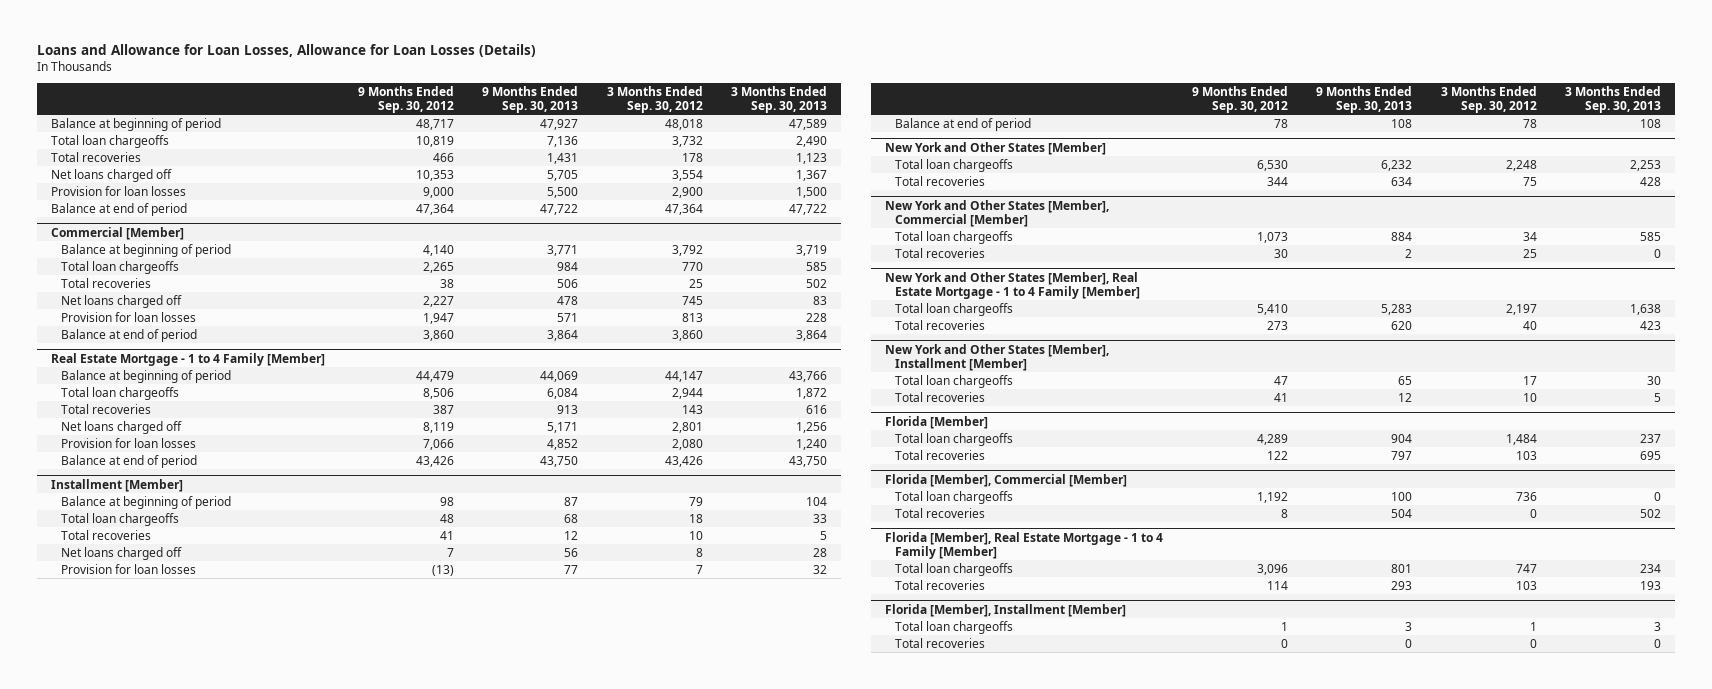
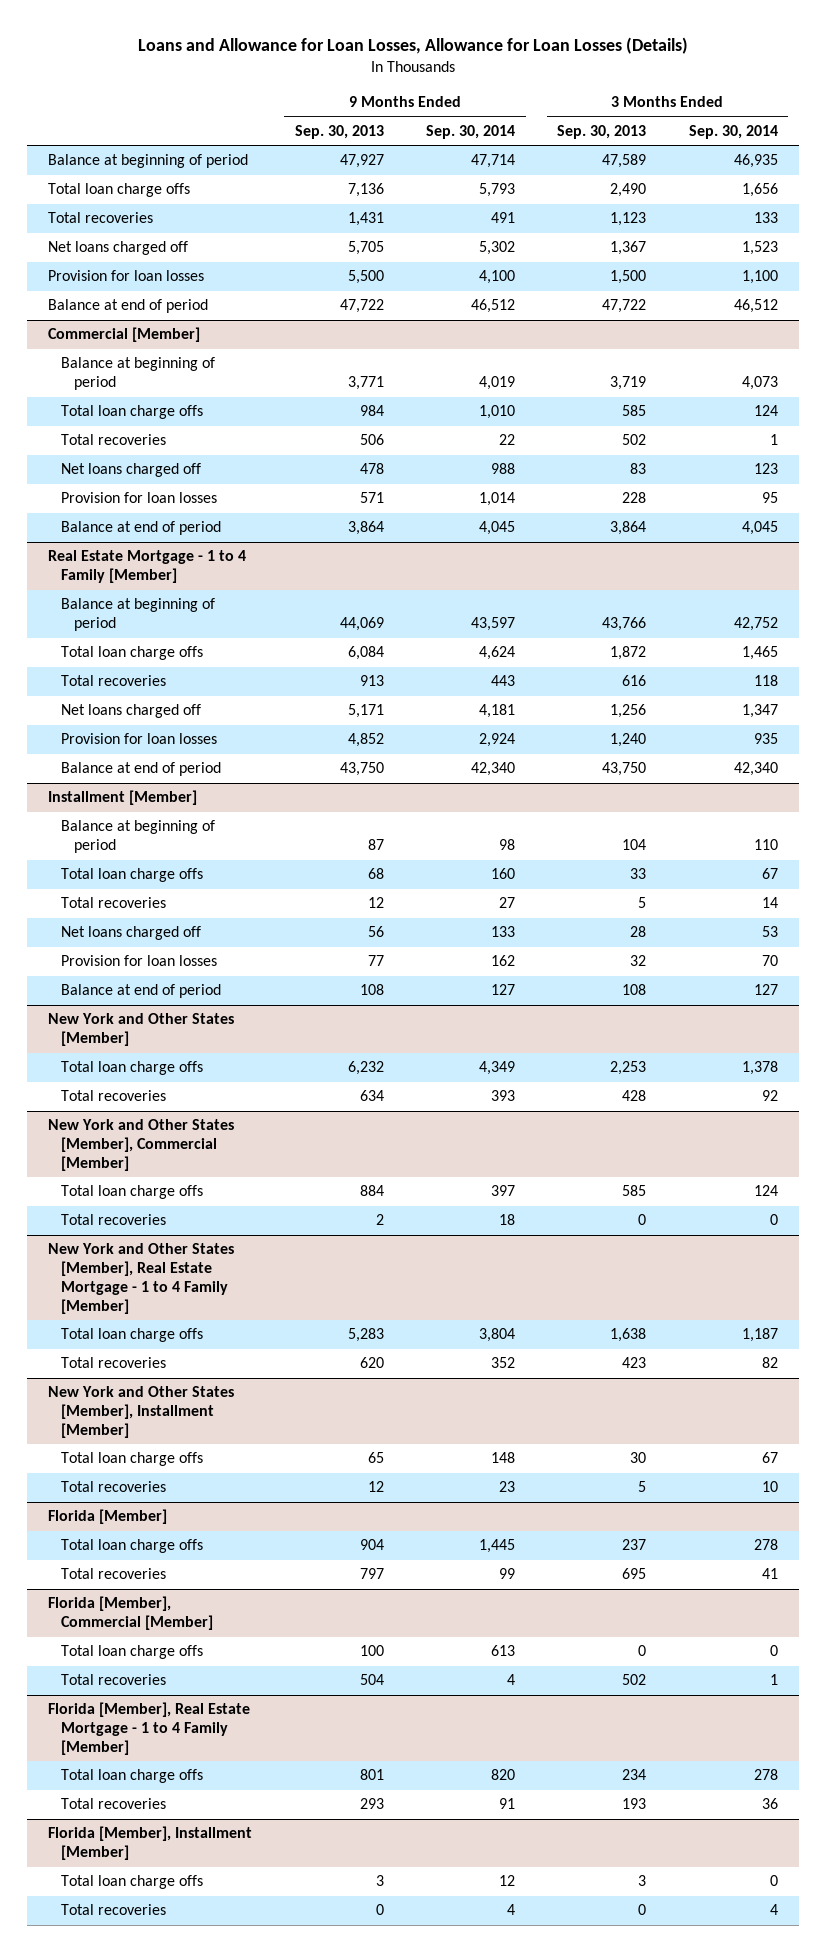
- | 9 Months Ended Sep. 30, 2012 | 9 Months Ended Sep. 30, 2013 | 3 Months Ended Sep. 30, 2012 | 3 Months Ended Sep. 30, 2013
+ | 9 Months Ended Sep. 30, 2013 | 9 Months Ended Sep. 30, 2014 | 3 Months Ended Sep. 30, 2013 | 3 Months Ended Sep. 30, 2014
- Total loan chargeoffs | 10,819 | 7,136 | 3,732 | 2,490
+ Total loan charge offs | 7,136 | 5,793 | 2,490 | 1,656
@ Commercial [Member]
- Total loan chargeoffs | 2,265 | 984 | 770 | 585
+ Total loan charge offs | 984 | 1,010 | 585 | 124
@ Real Estate Mortgage - 1 to 4 Family [Member]
- Total loan chargeoffs | 8,506 | 6,084 | 2,944 | 1,872
+ Total loan charge offs | 6,084 | 4,624 | 1,872 | 1,465
@ Installment [Member]
- Total loan chargeoffs | 48 | 68 | 18 | 33
+ Total loan charge offs | 68 | 160 | 33 | 67
@ New York and Other States [Member]
- Total loan chargeoffs | 6,530 | 6,232 | 2,248 | 2,253
+ Total loan charge offs | 6,232 | 4,349 | 2,253 | 1,378
@ New York and Other States [Member], Commercial [Member]
- Total loan chargeoffs | 1,073 | 884 | 34 | 585
+ Total loan charge offs | 884 | 397 | 585 | 124
@ New York and Other States [Member], Real Estate Mortgage - 1 to 4 Family [Member]
- Total loan chargeoffs | 5,410 | 5,283 | 2,197 | 1,638
+ Total loan charge offs | 5,283 | 3,804 | 1,638 | 1,187
@ New York and Other States [Member], Installment [Member]
- Total loan chargeoffs | 47 | 65 | 17 | 30
+ Total loan charge offs | 65 | 148 | 30 | 67
@ Florida [Member]
- Total loan chargeoffs | 4,289 | 904 | 1,484 | 237
+ Total loan charge offs | 904 | 1,445 | 237 | 278
@ Florida [Member], Commercial [Member]
- Total loan chargeoffs | 1,192 | 100 | 736 | 0
+ Total loan charge offs | 100 | 613 | 0 | 0
@ Florida [Member], Real Estate Mortgage - 1 to 4 Family [Member]
- Total loan chargeoffs | 3,096 | 801 | 747 | 234
+ Total loan charge offs | 801 | 820 | 234 | 278
@ Florida [Member], Installment [Member]
- Total loan chargeoffs | 1 | 3 | 1 | 3
+ Total loan charge offs | 3 | 12 | 3 | 0

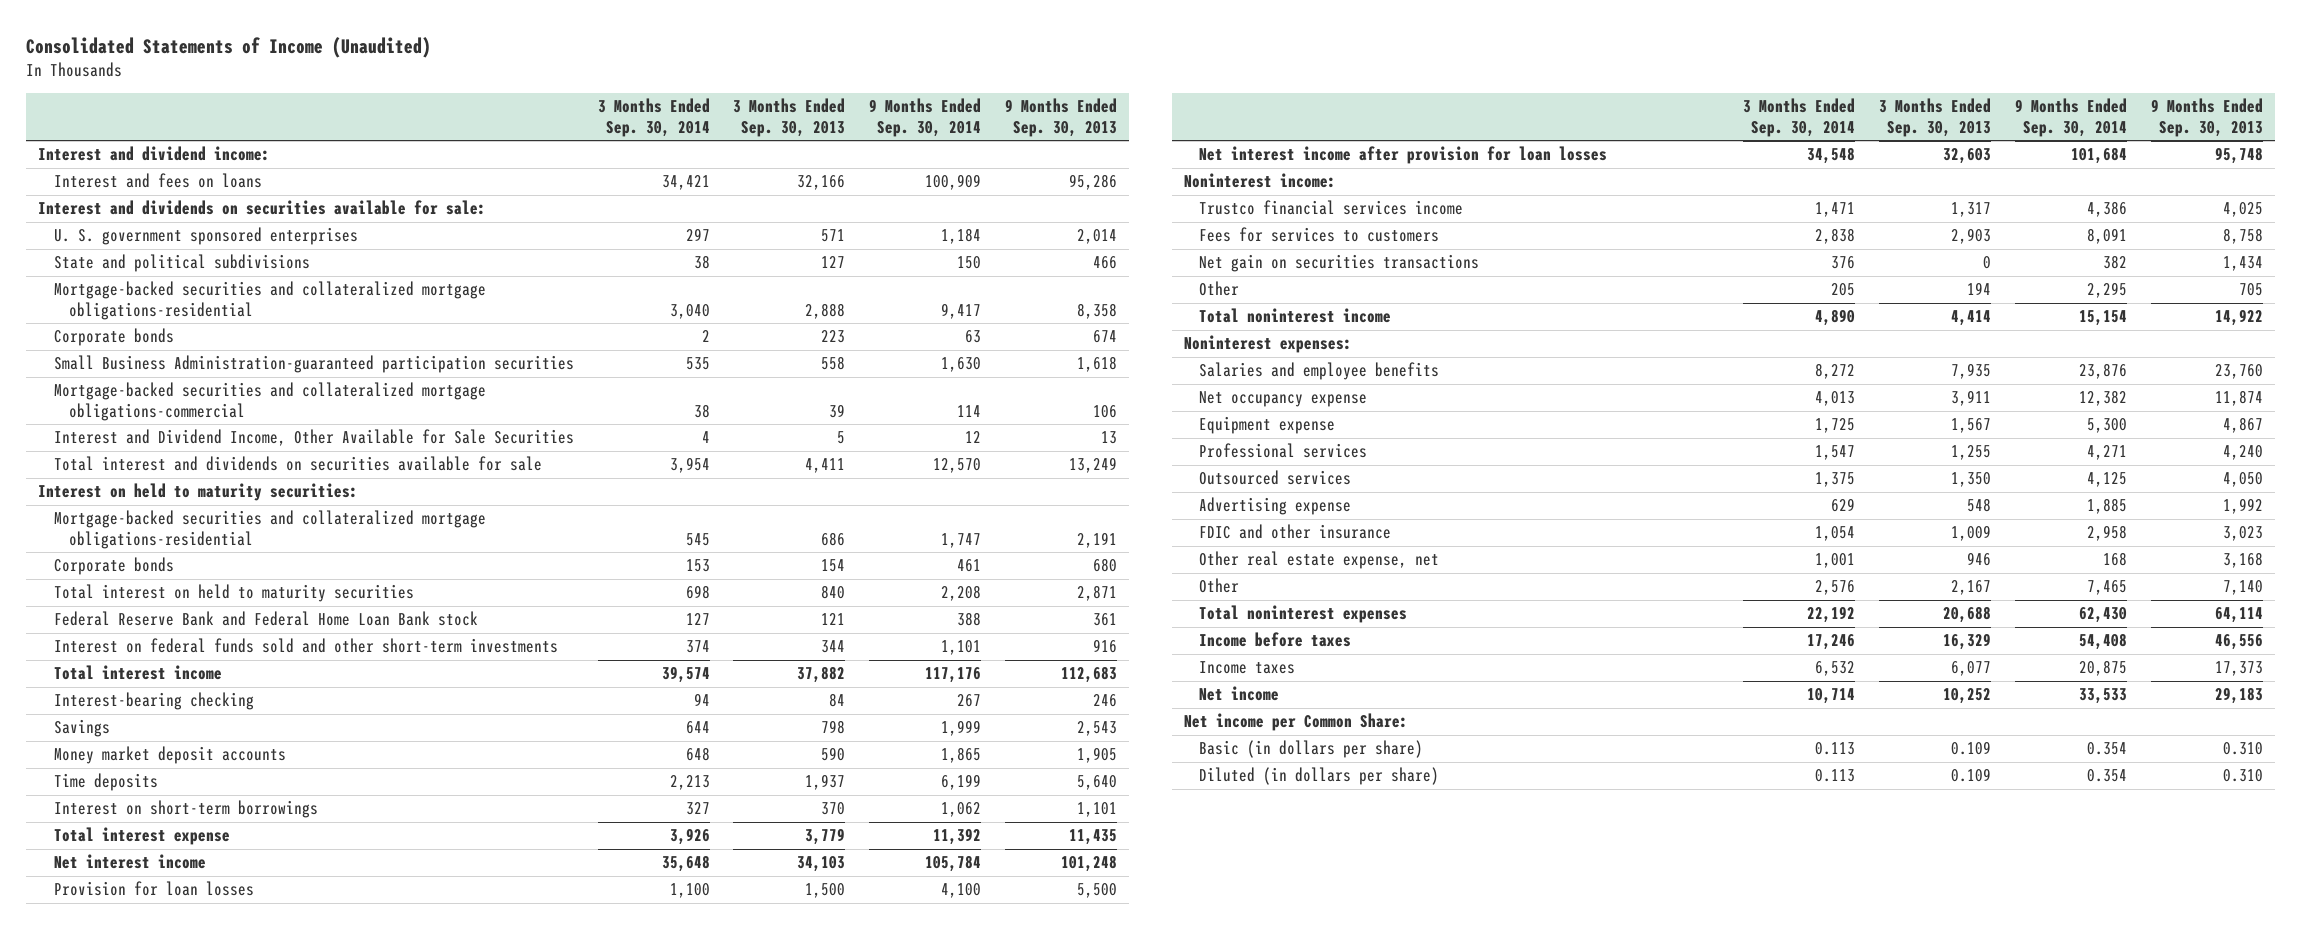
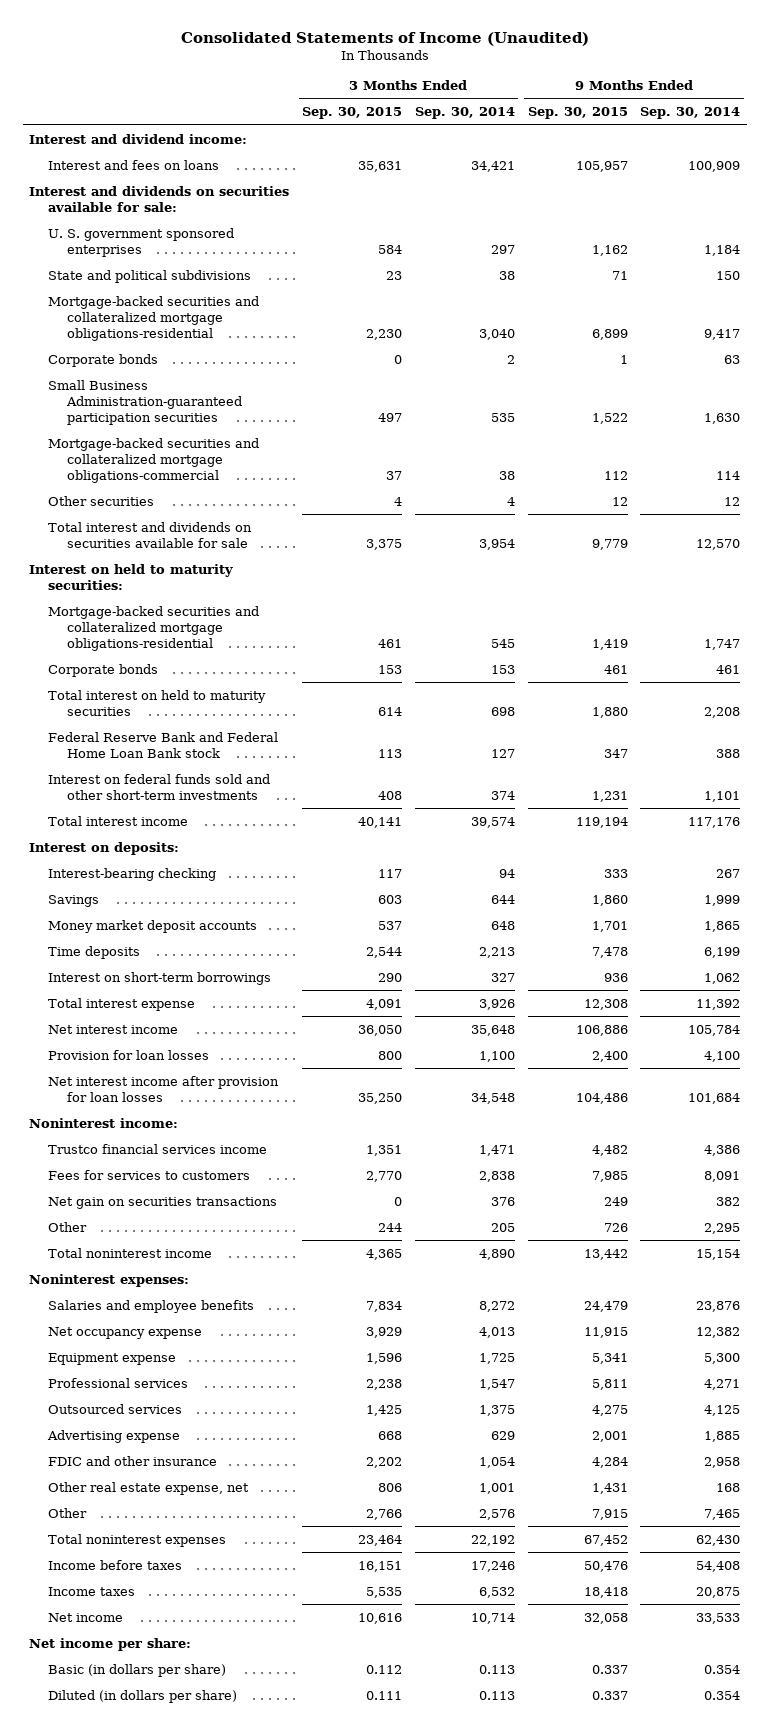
- | 3 Months Ended Sep. 30, 2014 | 3 Months Ended Sep. 30, 2013 | 9 Months Ended Sep. 30, 2014 | 9 Months Ended Sep. 30, 2013
+ | 3 Months Ended Sep. 30, 2015 | 3 Months Ended Sep. 30, 2014 | 9 Months Ended Sep. 30, 2015 | 9 Months Ended Sep. 30, 2014
- Interest and Dividend Income, Other Available for Sale Securities | 4 | 5 | 12 | 13
+ Other securities | 4 | 4 | 12 | 12
+ Interest on deposits:
- Net income per Common Share:
+ Net income per share:

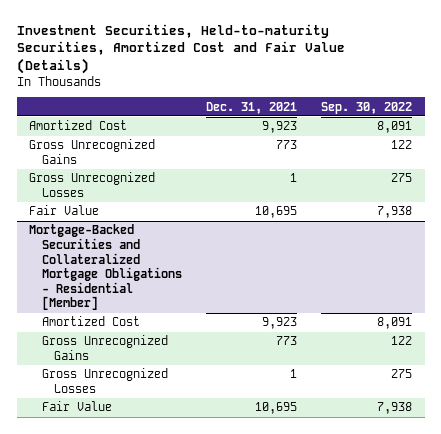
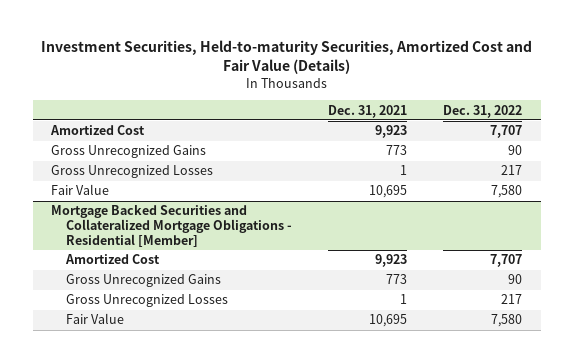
- | Dec. 31, 2021 | Sep. 30, 2022
+ | Dec. 31, 2021 | Dec. 31, 2022
- Mortgage-Backed Securities and Collateralized Mortgage Obligations - Residential [Member]
+ Mortgage Backed Securities and Collateralized Mortgage Obligations - Residential [Member]

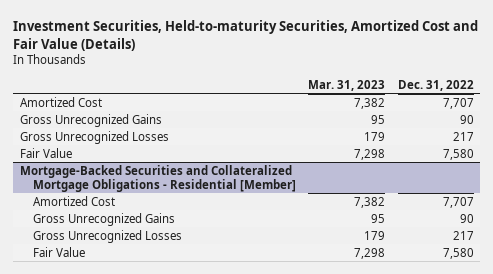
- | Dec. 31, 2021 | Dec. 31, 2022
+ | Mar. 31, 2023 | Dec. 31, 2022
- Mortgage Backed Securities and Collateralized Mortgage Obligations - Residential [Member]
+ Mortgage-Backed Securities and Collateralized Mortgage Obligations - Residential [Member]

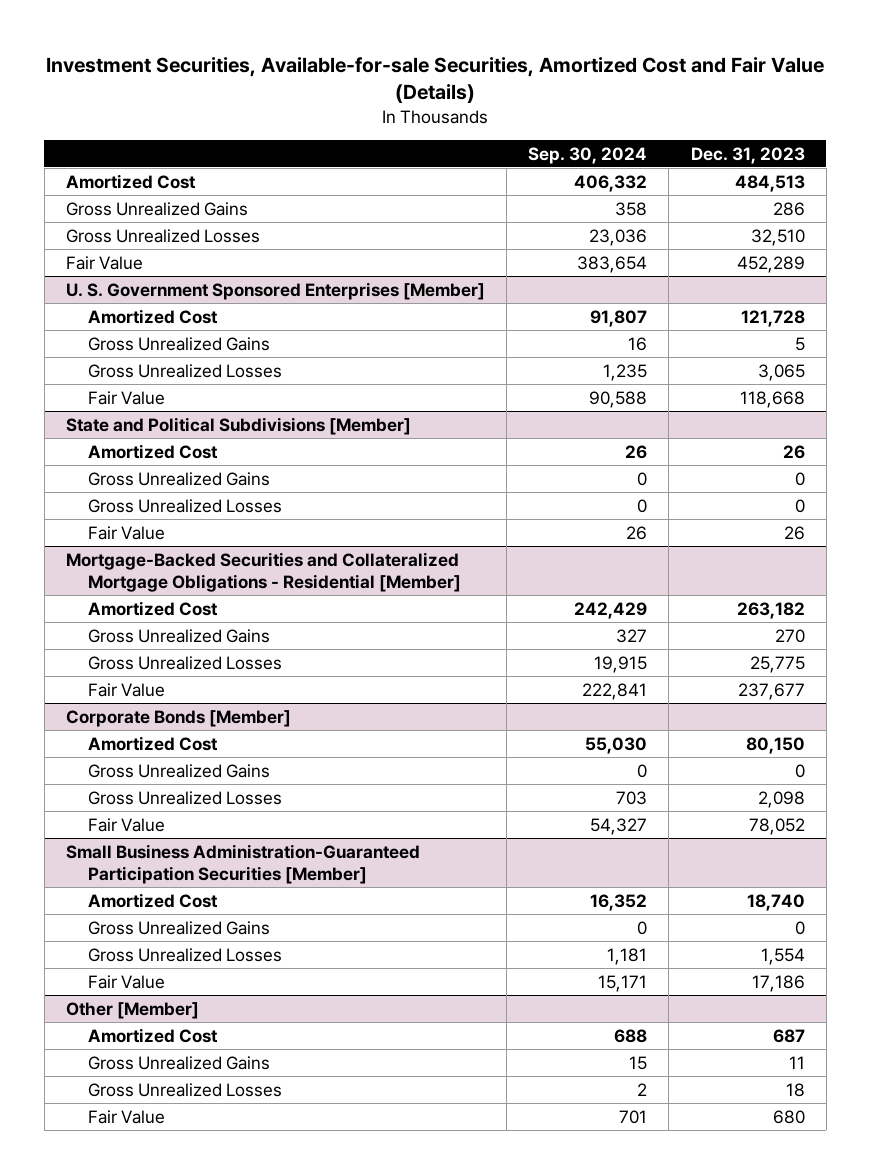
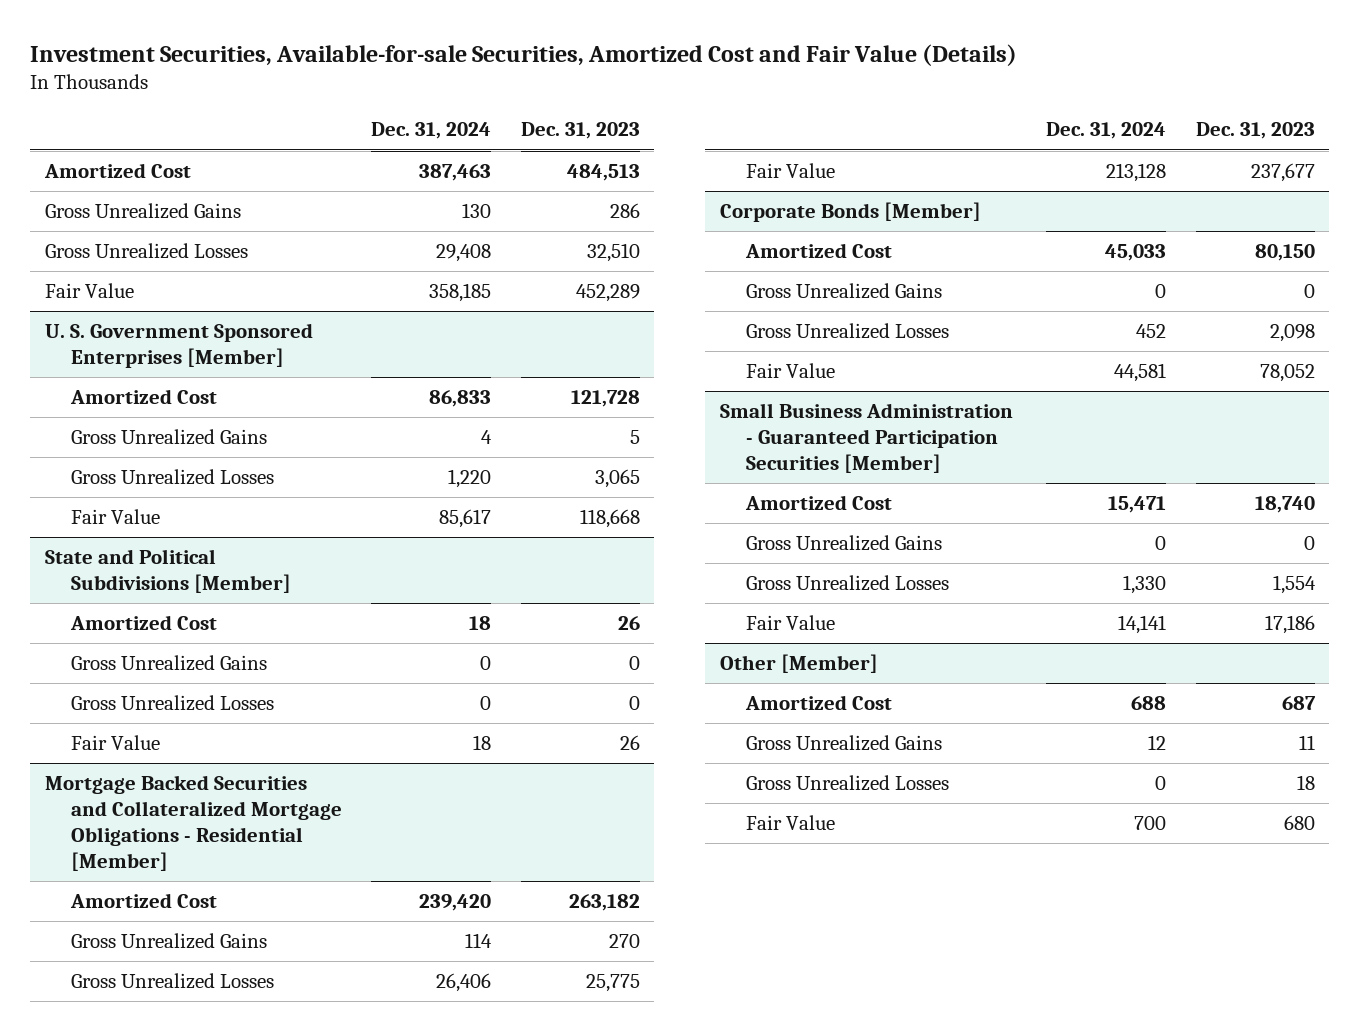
- | Sep. 30, 2024 | Dec. 31, 2023
+ | Dec. 31, 2024 | Dec. 31, 2023
- Mortgage-Backed Securities and Collateralized Mortgage Obligations - Residential [Member]
+ Mortgage Backed Securities and Collateralized Mortgage Obligations - Residential [Member]
- Small Business Administration-Guaranteed Participation Securities [Member]
+ Small Business Administration - Guaranteed Participation Securities [Member]

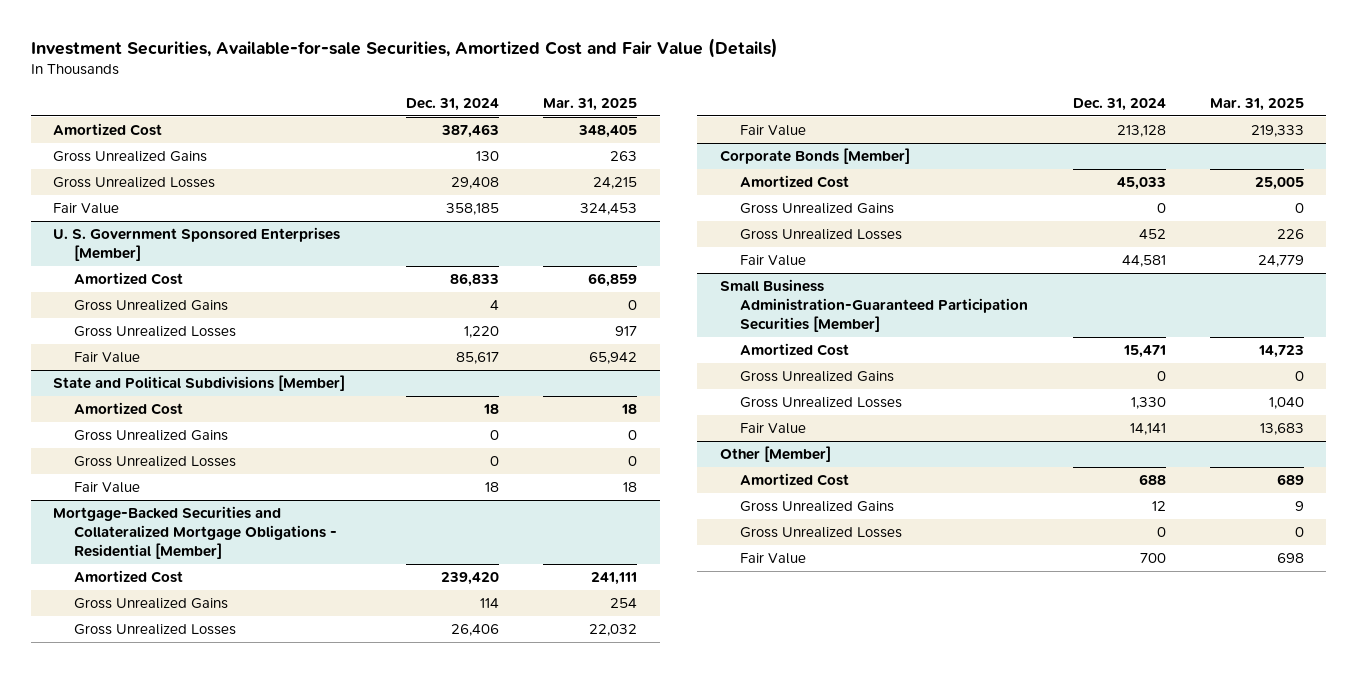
- | Dec. 31, 2024 | Dec. 31, 2023
+ | Dec. 31, 2024 | Mar. 31, 2025
- Mortgage Backed Securities and Collateralized Mortgage Obligations - Residential [Member]
+ Mortgage-Backed Securities and Collateralized Mortgage Obligations - Residential [Member]
- Small Business Administration - Guaranteed Participation Securities [Member]
+ Small Business Administration-Guaranteed Participation Securities [Member]

